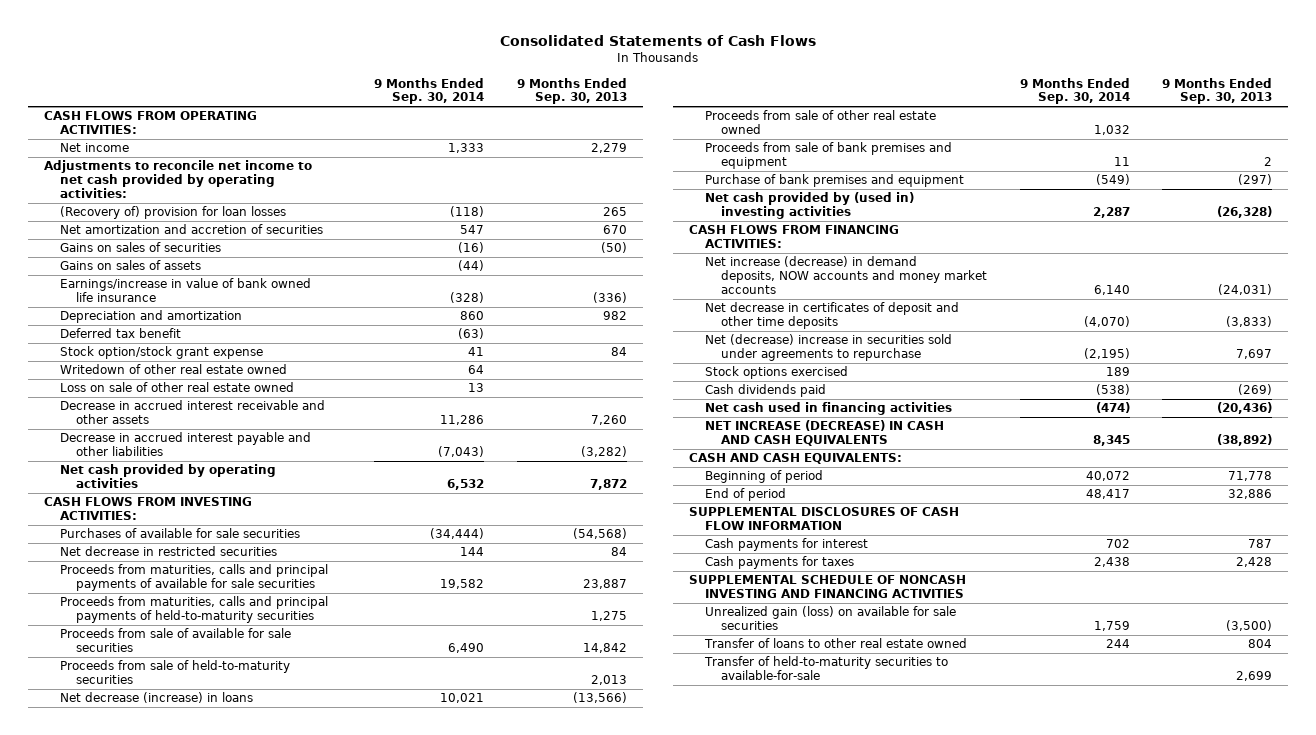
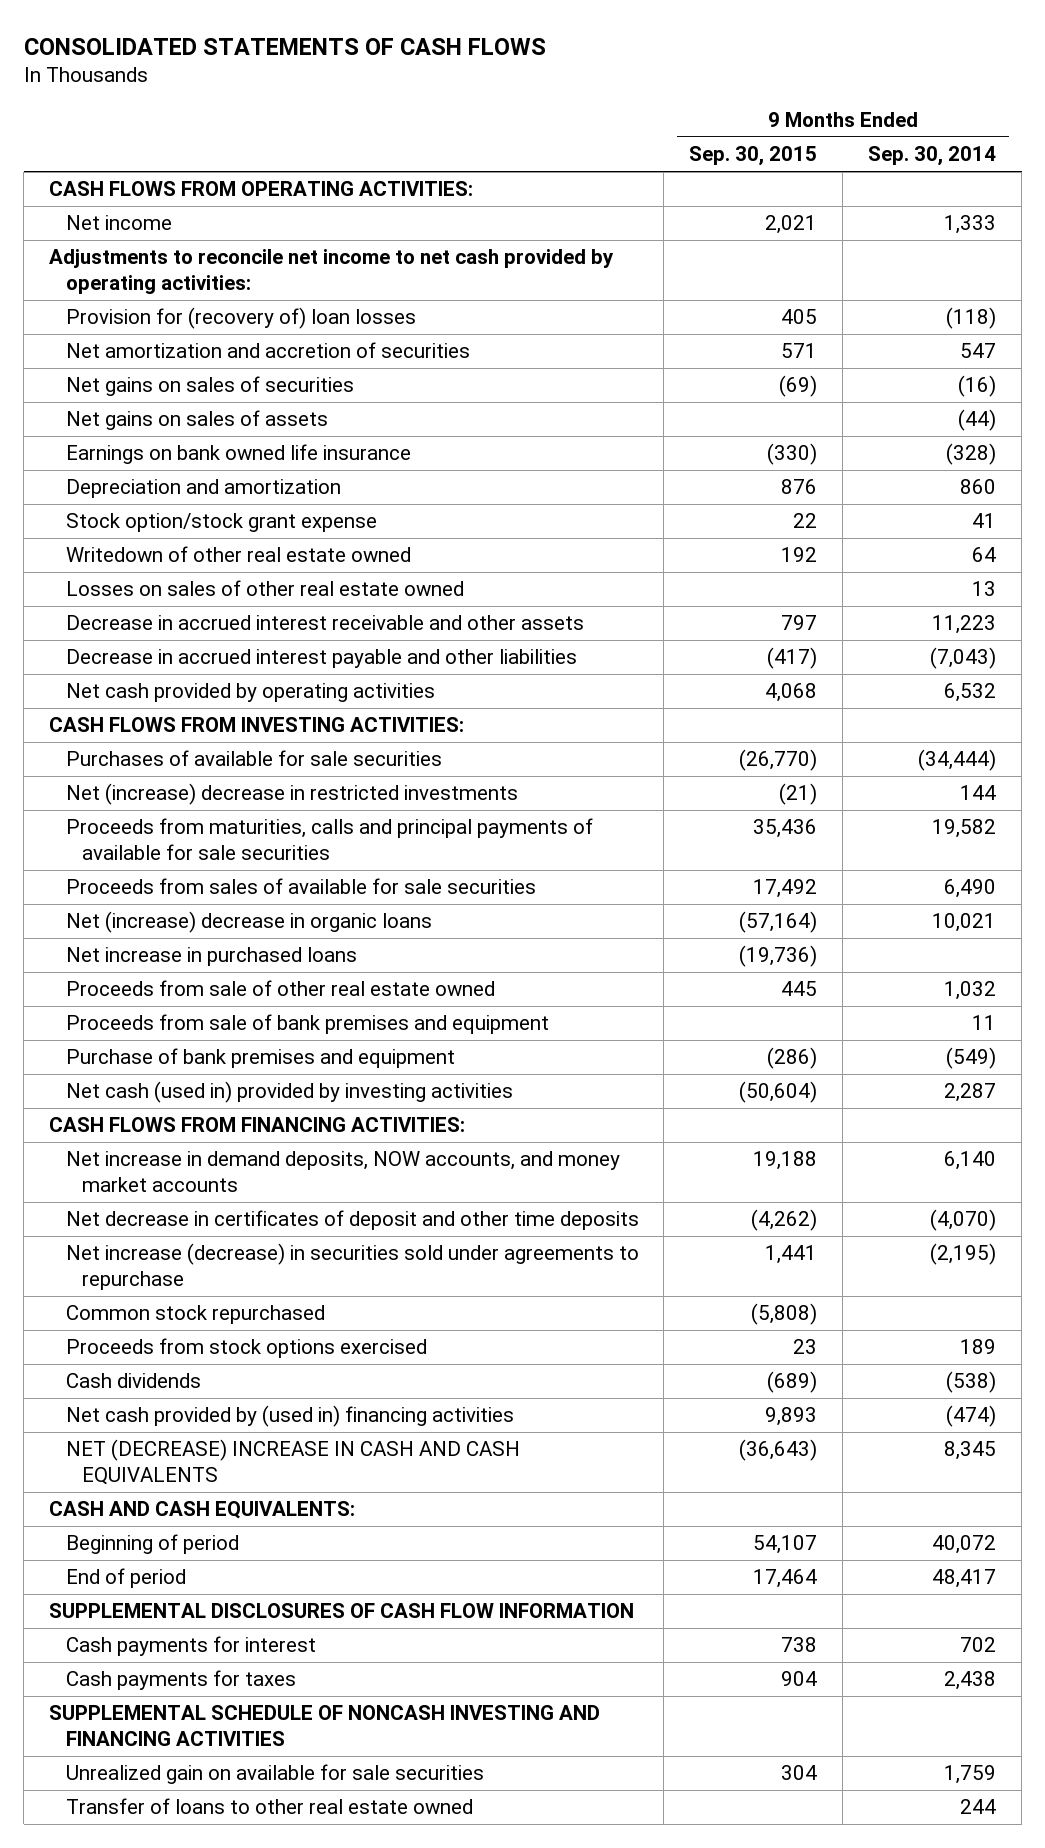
- Consolidated Statements of Cash Flows
+ CONSOLIDATED STATEMENTS OF CASH FLOWS
- | 9 Months Ended Sep. 30, 2014 | 9 Months Ended Sep. 30, 2013
+ | 9 Months Ended Sep. 30, 2015 | 9 Months Ended Sep. 30, 2014
- (Recovery of) provision for loan losses | (118) | 265
+ Provision for (recovery of) loan losses | 405 | (118)
- Gains on sales of securities | (16) | (50)
- Gains on sales of assets | (44) |
- Earnings/increase in value of bank owned life insurance | (328) | (336)
+ Net gains on sales of securities | (69) | (16)
+ Net gains on sales of assets | | (44)
+ Earnings on bank owned life insurance | (330) | (328)
- Deferred tax benefit | (63) |
- Loss on sale of other real estate owned | 13 |
- Decrease in accrued interest receivable and other assets | 11,286 | 7,260
+ Losses on sales of other real estate owned | | 13
+ Decrease in accrued interest receivable and other assets | 797 | 11,223
- Net decrease in restricted securities | 144 | 84
+ Net (increase) decrease in restricted investments | (21) | 144
- Proceeds from maturities, calls and principal payments of held-to-maturity securities | | 1,275
- Proceeds from sale of available for sale securities | 6,490 | 14,842
- Proceeds from sale of held-to-maturity securities | | 2,013
- Net decrease (increase) in loans | 10,021 | (13,566)
+ Proceeds from sales of available for sale securities | 17,492 | 6,490
+ Net (increase) decrease in organic loans | (57,164) | 10,021
+ Net increase in purchased loans | (19,736) |
- Net cash provided by (used in) investing activities | 2,287 | (26,328)
+ Net cash (used in) provided by investing activities | (50,604) | 2,287
- Net increase (decrease) in demand deposits, NOW accounts and money market accounts | 6,140 | (24,031)
+ Net increase in demand deposits, NOW accounts, and money market accounts | 19,188 | 6,140
- Net (decrease) increase in securities sold under agreements to repurchase | (2,195) | 7,697
- Stock options exercised | 189 |
- Cash dividends paid | (538) | (269)
- Net cash used in financing activities | (474) | (20,436)
- NET INCREASE (DECREASE) IN CASH AND CASH EQUIVALENTS | 8,345 | (38,892)
+ Net increase (decrease) in securities sold under agreements to repurchase | 1,441 | (2,195)
+ Common stock repurchased | (5,808) |
+ Proceeds from stock options exercised | 23 | 189
+ Cash dividends | (689) | (538)
+ Net cash provided by (used in) financing activities | 9,893 | (474)
+ NET (DECREASE) INCREASE IN CASH AND CASH EQUIVALENTS | (36,643) | 8,345
- Unrealized gain (loss) on available for sale securities | 1,759 | (3,500)
+ Unrealized gain on available for sale securities | 304 | 1,759
- Transfer of held-to-maturity securities to available-for-sale | | 2,699

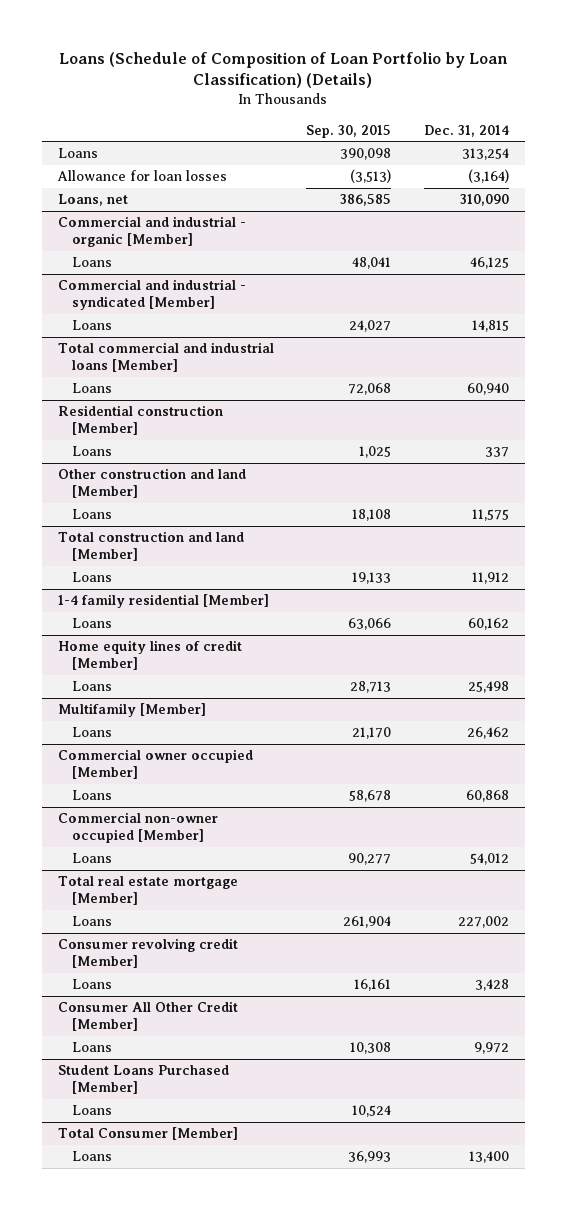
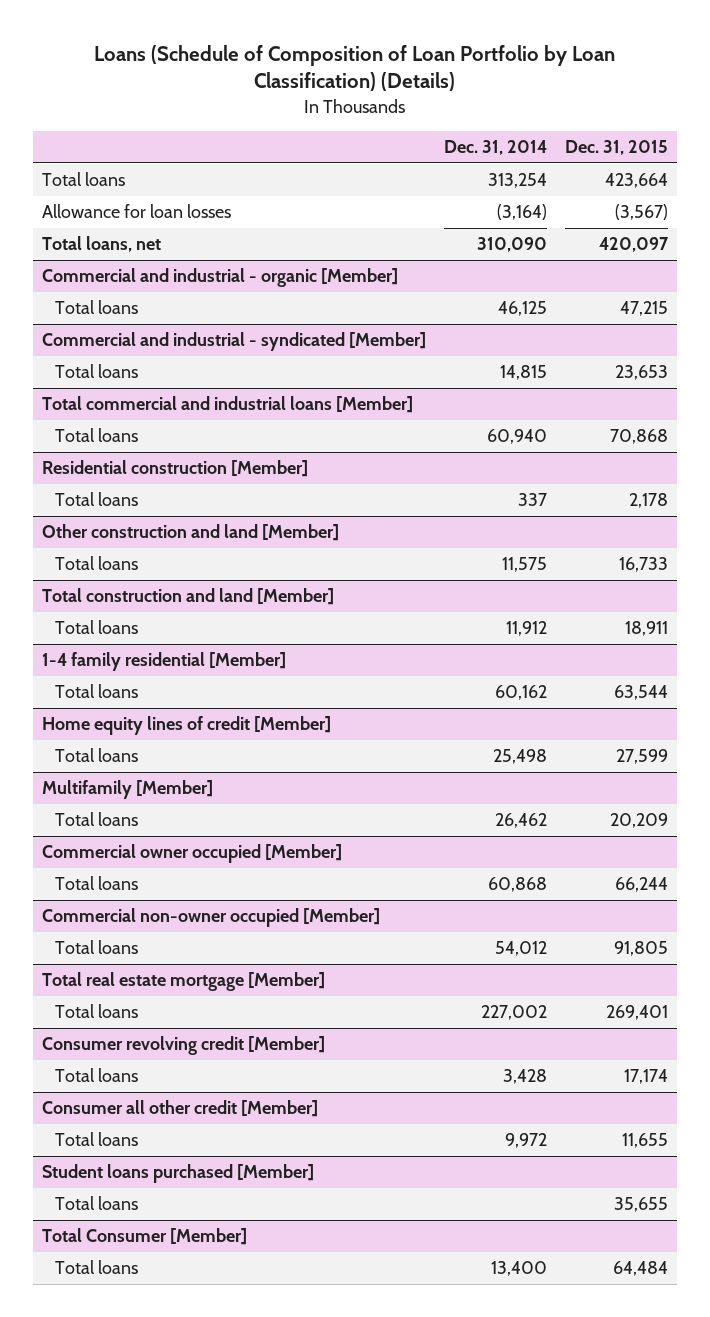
- | Sep. 30, 2015 | Dec. 31, 2014
+ | Dec. 31, 2014 | Dec. 31, 2015
- Loans | 390,098 | 313,254
+ Total loans | 313,254 | 423,664
- Loans, net | 386,585 | 310,090
+ Total loans, net | 310,090 | 420,097
@ Commercial and industrial - organic [Member]
- Loans | 48,041 | 46,125
+ Total loans | 46,125 | 47,215
@ Commercial and industrial - syndicated [Member]
- Loans | 24,027 | 14,815
+ Total loans | 14,815 | 23,653
@ Total commercial and industrial loans [Member]
- Loans | 72,068 | 60,940
+ Total loans | 60,940 | 70,868
@ Residential construction [Member]
- Loans | 1,025 | 337
+ Total loans | 337 | 2,178
@ Other construction and land [Member]
- Loans | 18,108 | 11,575
+ Total loans | 11,575 | 16,733
@ Total construction and land [Member]
- Loans | 19,133 | 11,912
+ Total loans | 11,912 | 18,911
@ 1-4 family residential [Member]
- Loans | 63,066 | 60,162
+ Total loans | 60,162 | 63,544
@ Home equity lines of credit [Member]
- Loans | 28,713 | 25,498
+ Total loans | 25,498 | 27,599
@ Multifamily [Member]
- Loans | 21,170 | 26,462
+ Total loans | 26,462 | 20,209
@ Commercial owner occupied [Member]
- Loans | 58,678 | 60,868
+ Total loans | 60,868 | 66,244
@ Commercial non-owner occupied [Member]
- Loans | 90,277 | 54,012
+ Total loans | 54,012 | 91,805
@ Total real estate mortgage [Member]
- Loans | 261,904 | 227,002
+ Total loans | 227,002 | 269,401
@ Consumer revolving credit [Member]
- Loans | 16,161 | 3,428
- Consumer All Other Credit [Member]
- Loans | 10,308 | 9,972
- Student Loans Purchased [Member]
- Loans | 10,524 |
@ Consumer revolving credit [Member]
+ Total loans | 3,428 | 17,174
+ Consumer all other credit [Member]
+ Total loans | 9,972 | 11,655
+ Student loans purchased [Member]
+ Total loans | | 35,655
@ Total Consumer [Member]
- Loans | 36,993 | 13,400
+ Total loans | 13,400 | 64,484

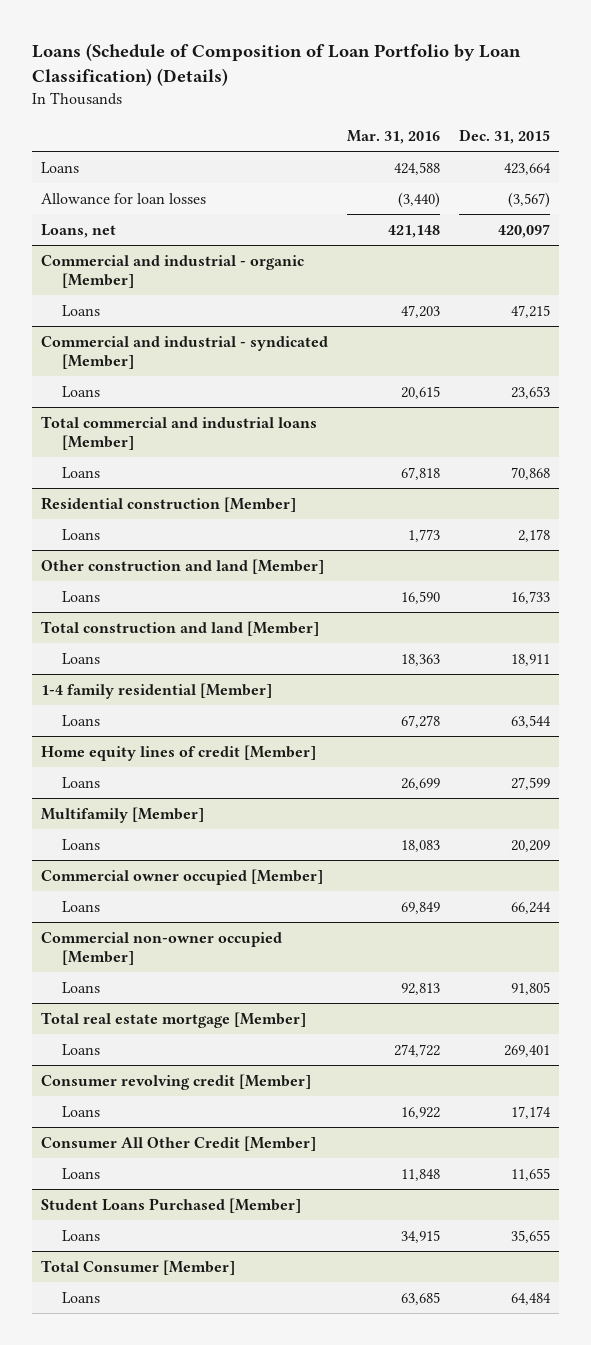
- | Dec. 31, 2014 | Dec. 31, 2015
+ | Mar. 31, 2016 | Dec. 31, 2015
- Total loans | 313,254 | 423,664
+ Loans | 424,588 | 423,664
- Total loans, net | 310,090 | 420,097
+ Loans, net | 421,148 | 420,097
@ Commercial and industrial - organic [Member]
- Total loans | 46,125 | 47,215
+ Loans | 47,203 | 47,215
@ Commercial and industrial - syndicated [Member]
- Total loans | 14,815 | 23,653
+ Loans | 20,615 | 23,653
@ Total commercial and industrial loans [Member]
- Total loans | 60,940 | 70,868
+ Loans | 67,818 | 70,868
@ Residential construction [Member]
- Total loans | 337 | 2,178
+ Loans | 1,773 | 2,178
@ Other construction and land [Member]
- Total loans | 11,575 | 16,733
+ Loans | 16,590 | 16,733
@ Total construction and land [Member]
- Total loans | 11,912 | 18,911
+ Loans | 18,363 | 18,911
@ 1-4 family residential [Member]
- Total loans | 60,162 | 63,544
+ Loans | 67,278 | 63,544
@ Home equity lines of credit [Member]
- Total loans | 25,498 | 27,599
+ Loans | 26,699 | 27,599
@ Multifamily [Member]
- Total loans | 26,462 | 20,209
+ Loans | 18,083 | 20,209
@ Commercial owner occupied [Member]
- Total loans | 60,868 | 66,244
+ Loans | 69,849 | 66,244
@ Commercial non-owner occupied [Member]
- Total loans | 54,012 | 91,805
+ Loans | 92,813 | 91,805
@ Total real estate mortgage [Member]
- Total loans | 227,002 | 269,401
+ Loans | 274,722 | 269,401
@ Consumer revolving credit [Member]
- Total loans | 3,428 | 17,174
- Consumer all other credit [Member]
- Total loans | 9,972 | 11,655
- Student loans purchased [Member]
- Total loans | | 35,655
@ Consumer revolving credit [Member]
+ Loans | 16,922 | 17,174
+ Consumer All Other Credit [Member]
+ Loans | 11,848 | 11,655
+ Student Loans Purchased [Member]
+ Loans | 34,915 | 35,655
@ Total Consumer [Member]
- Total loans | 13,400 | 64,484
+ Loans | 63,685 | 64,484

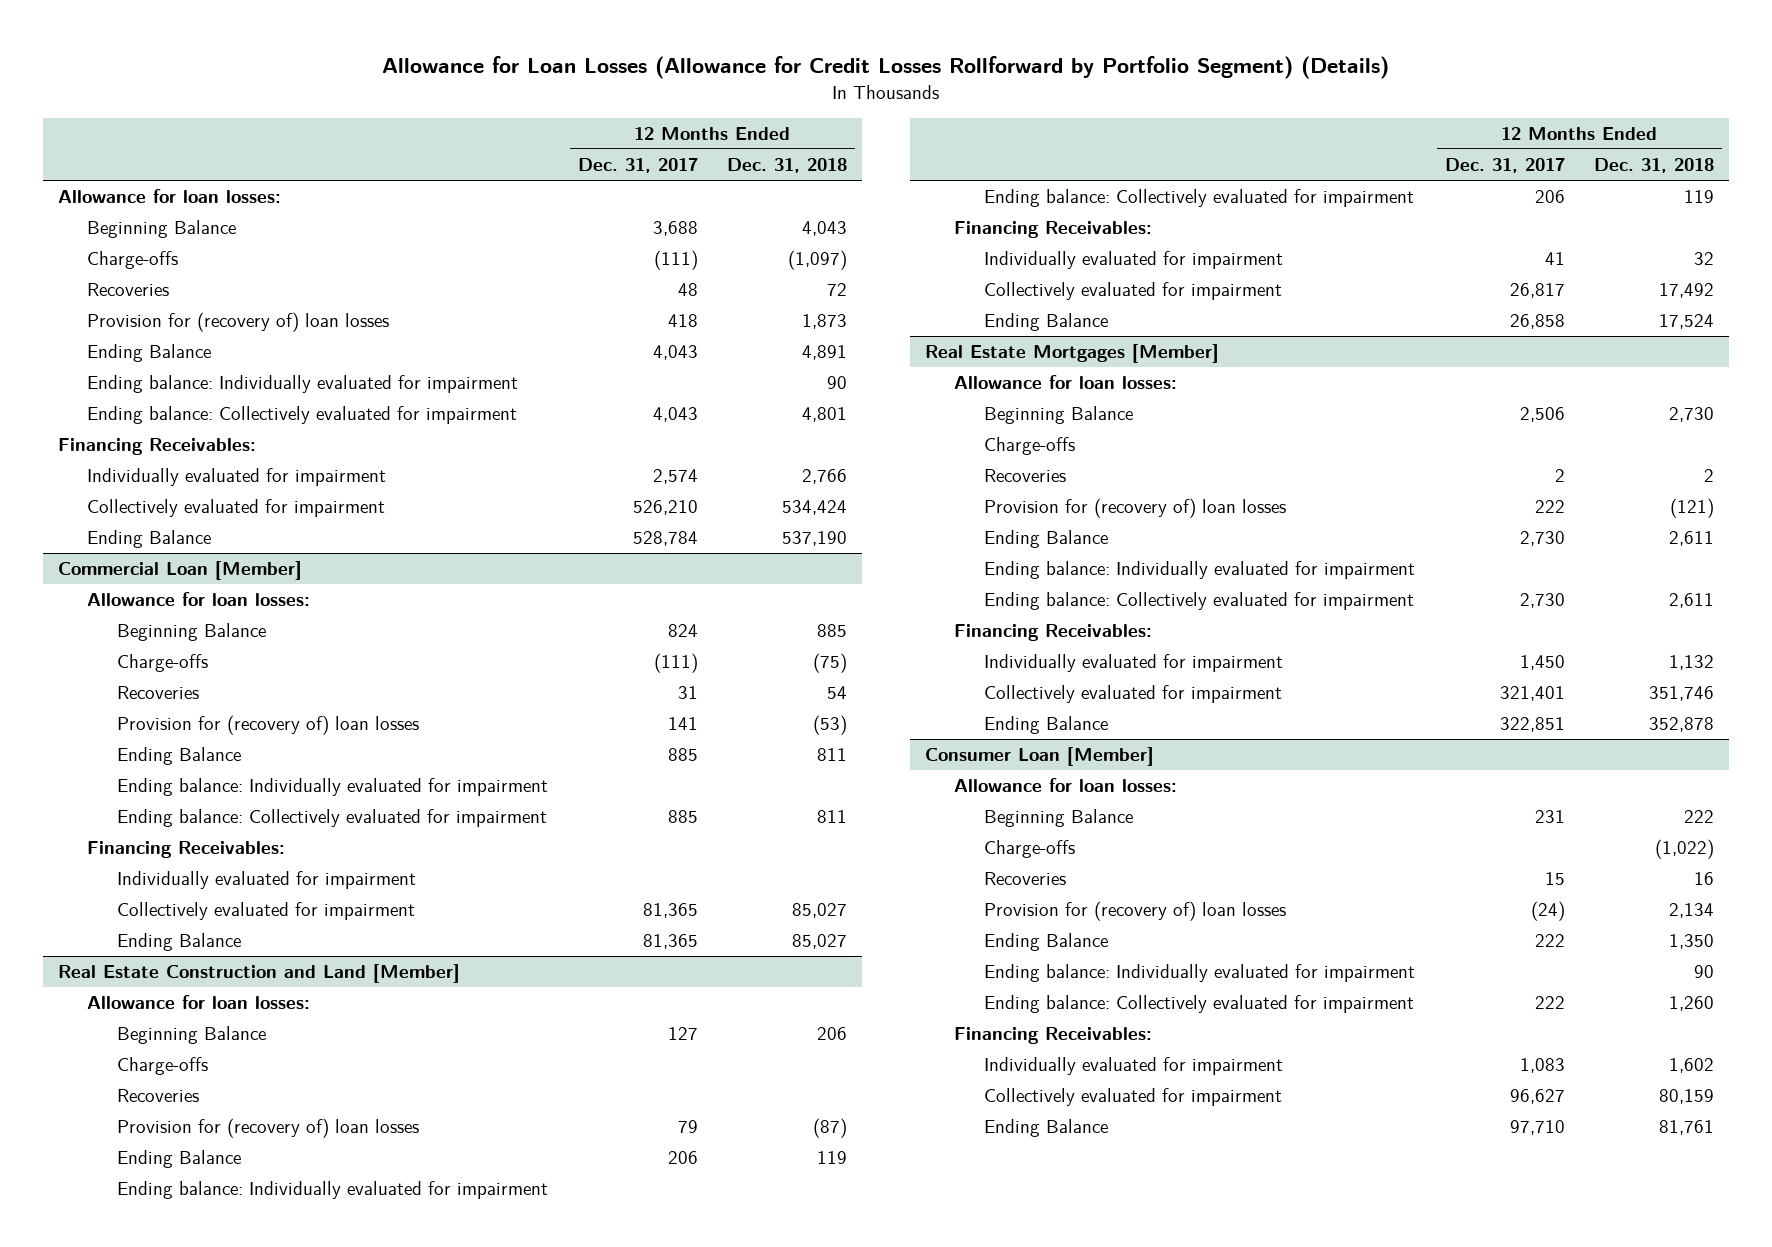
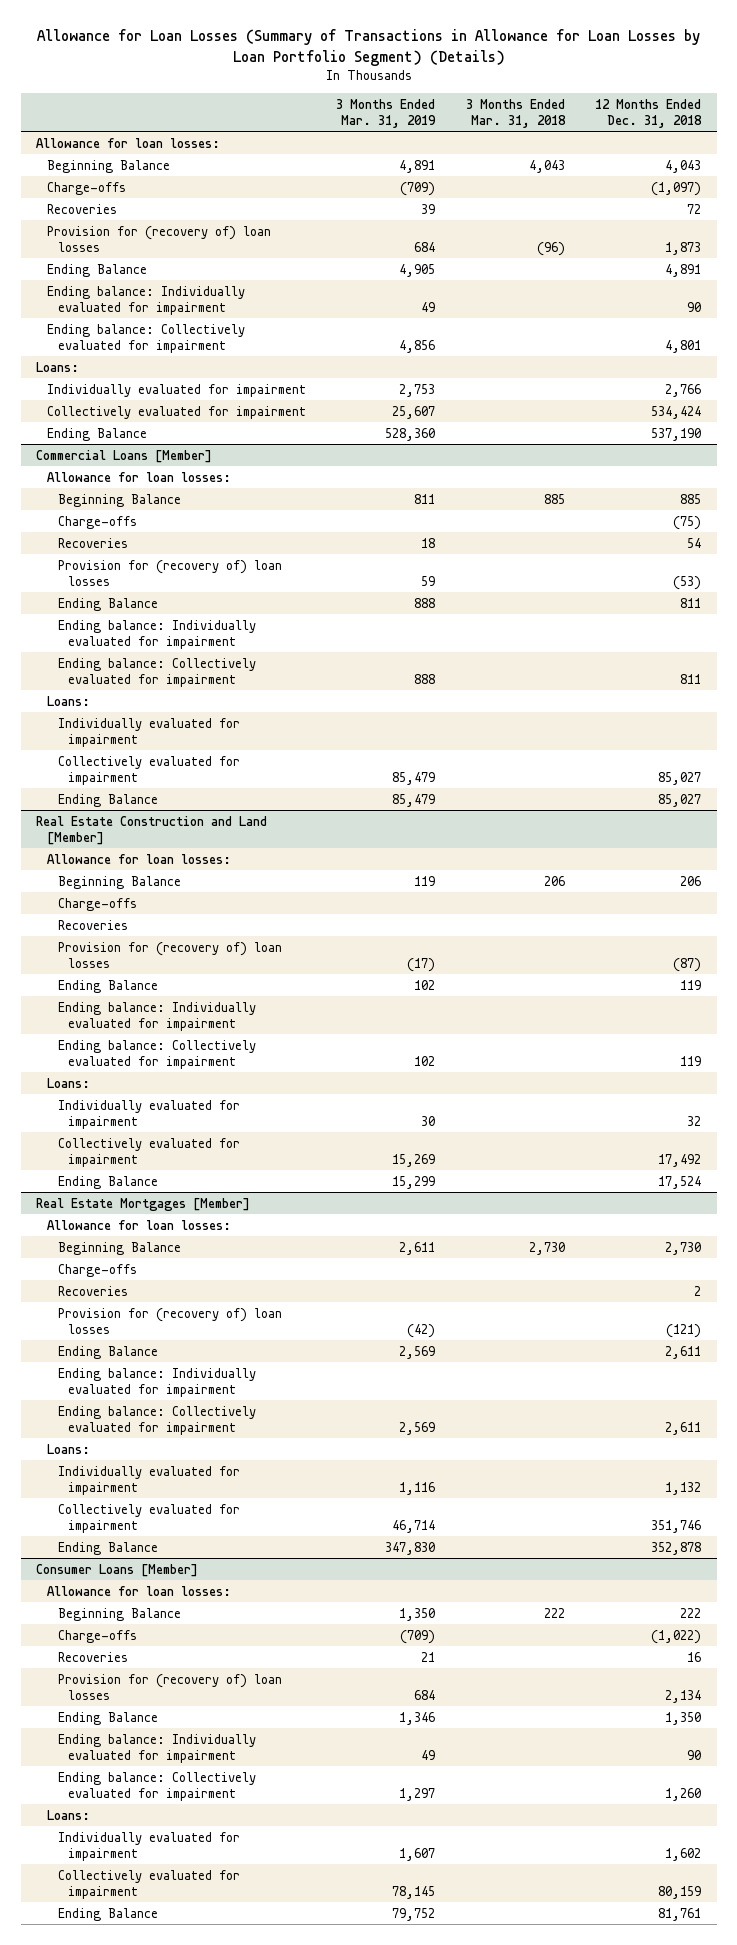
- Allowance for Loan Losses (Allowance for Credit Losses Rollforward by Portfolio Segment) (Details)
+ Allowance for Loan Losses (Summary of Transactions in Allowance for Loan Losses by Loan Portfolio Segment) (Details)
- | 12 Months Ended Dec. 31, 2017 | 12 Months Ended Dec. 31, 2018
+ | 3 Months Ended Mar. 31, 2019 | 3 Months Ended Mar. 31, 2018 | 12 Months Ended Dec. 31, 2018
- Financing Receivables:
+ Loans:
- Commercial Loan [Member]
+ Commercial Loans [Member]
- Financing Receivables:
+ Loans:
@ Real Estate Construction and Land [Member]
- Financing Receivables:
+ Loans:
@ Real Estate Mortgages [Member]
- Financing Receivables:
+ Loans:
- Consumer Loan [Member]
+ Consumer Loans [Member]
- Financing Receivables:
+ Loans:

